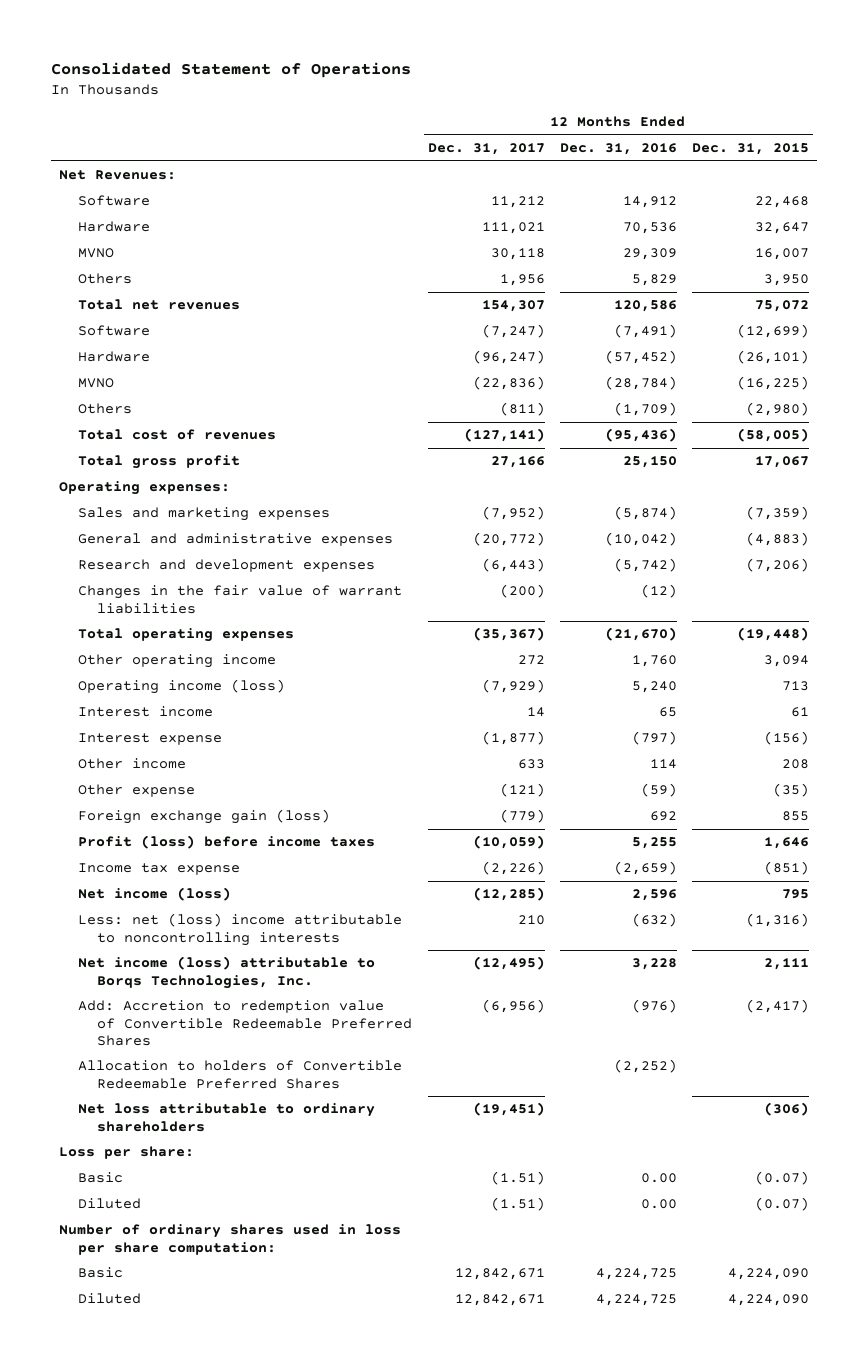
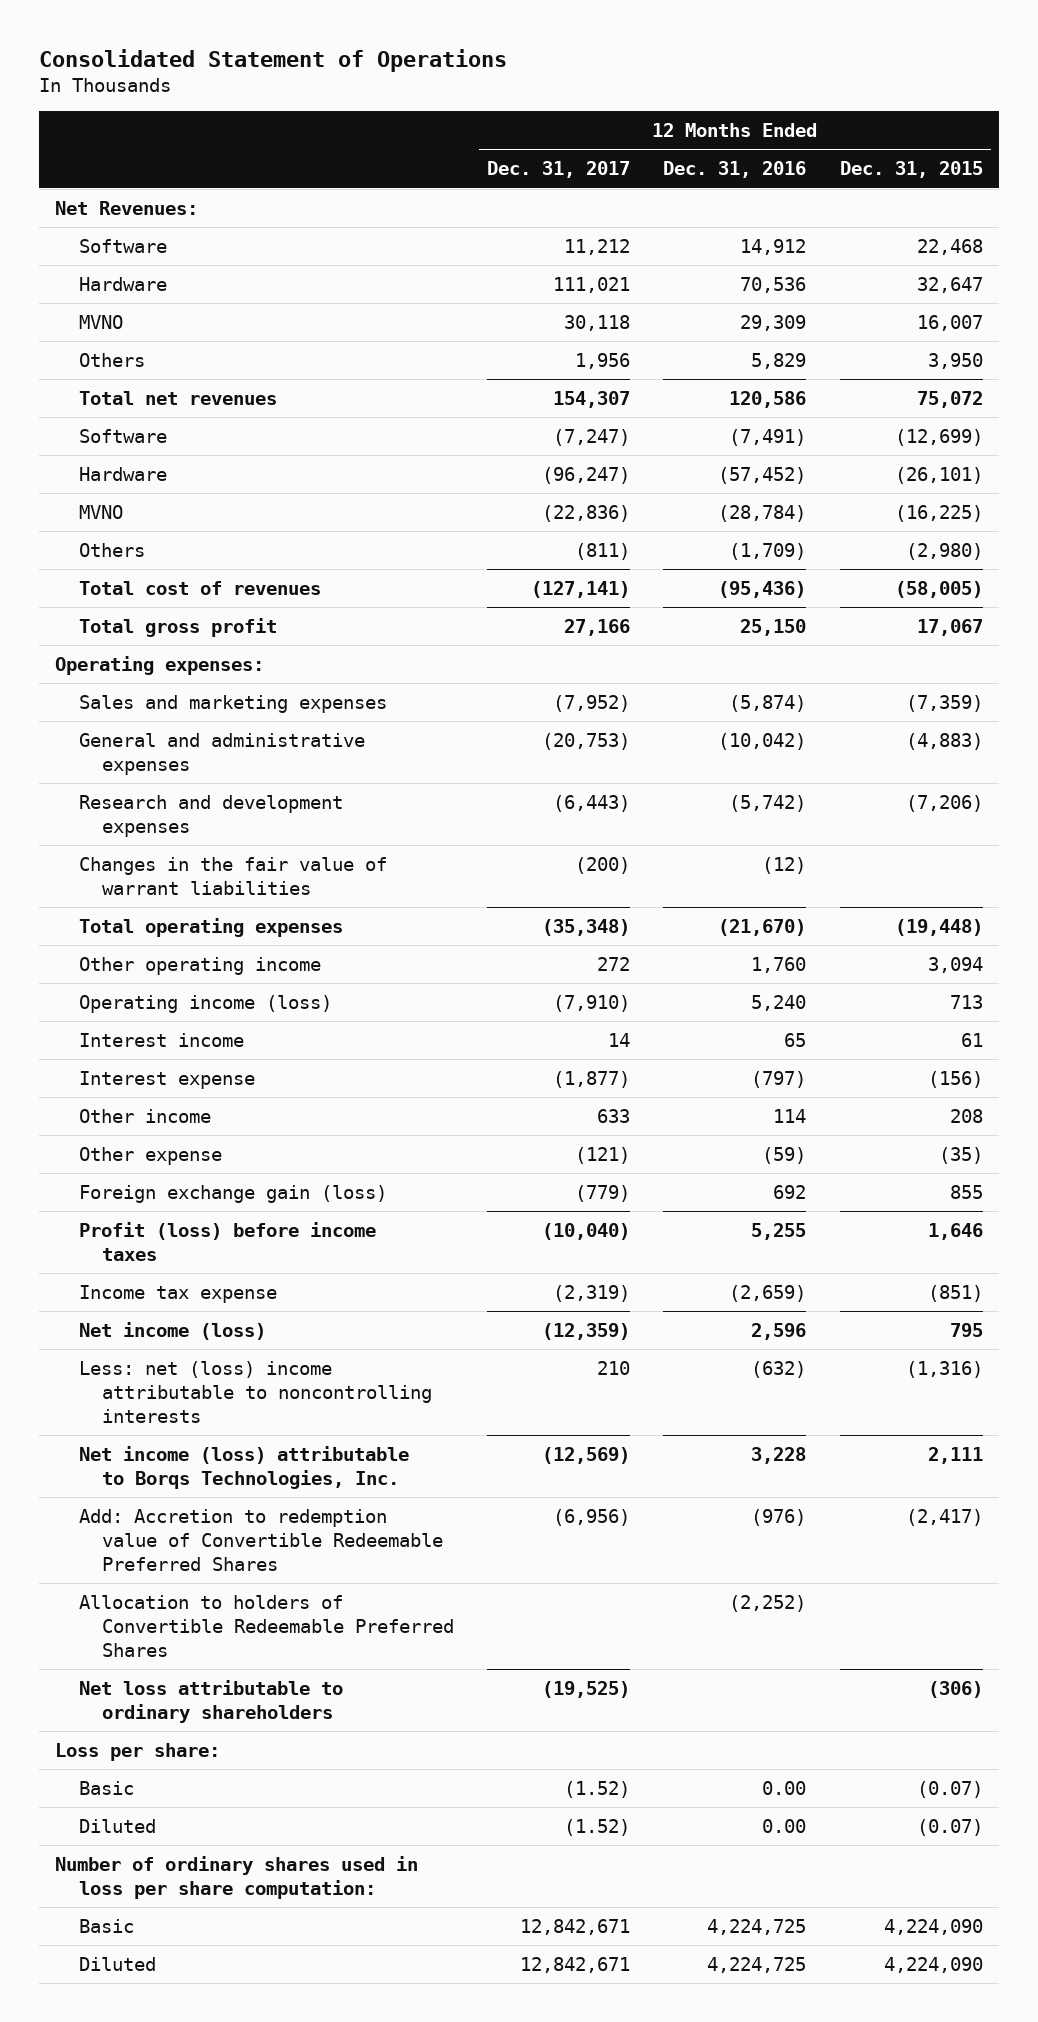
- General and administrative expenses | (20,772) | (10,042) | (4,883)
+ General and administrative expenses | (20,753) | (10,042) | (4,883)
- Total operating expenses | (35,367) | (21,670) | (19,448)
+ Total operating expenses | (35,348) | (21,670) | (19,448)
- Operating income (loss) | (7,929) | 5,240 | 713
+ Operating income (loss) | (7,910) | 5,240 | 713
- Profit (loss) before income taxes | (10,059) | 5,255 | 1,646
- Income tax expense | (2,226) | (2,659) | (851)
- Net income (loss) | (12,285) | 2,596 | 795
+ Profit (loss) before income taxes | (10,040) | 5,255 | 1,646
+ Income tax expense | (2,319) | (2,659) | (851)
+ Net income (loss) | (12,359) | 2,596 | 795
- Net income (loss) attributable to Borqs Technologies, Inc. | (12,495) | 3,228 | 2,111
+ Net income (loss) attributable to Borqs Technologies, Inc. | (12,569) | 3,228 | 2,111
- Net loss attributable to ordinary shareholders | (19,451) | | (306)
+ Net loss attributable to ordinary shareholders | (19,525) | | (306)
- Basic | (1.51) | 0.00 | (0.07)
- Diluted | (1.51) | 0.00 | (0.07)
+ Basic | (1.52) | 0.00 | (0.07)
+ Diluted | (1.52) | 0.00 | (0.07)

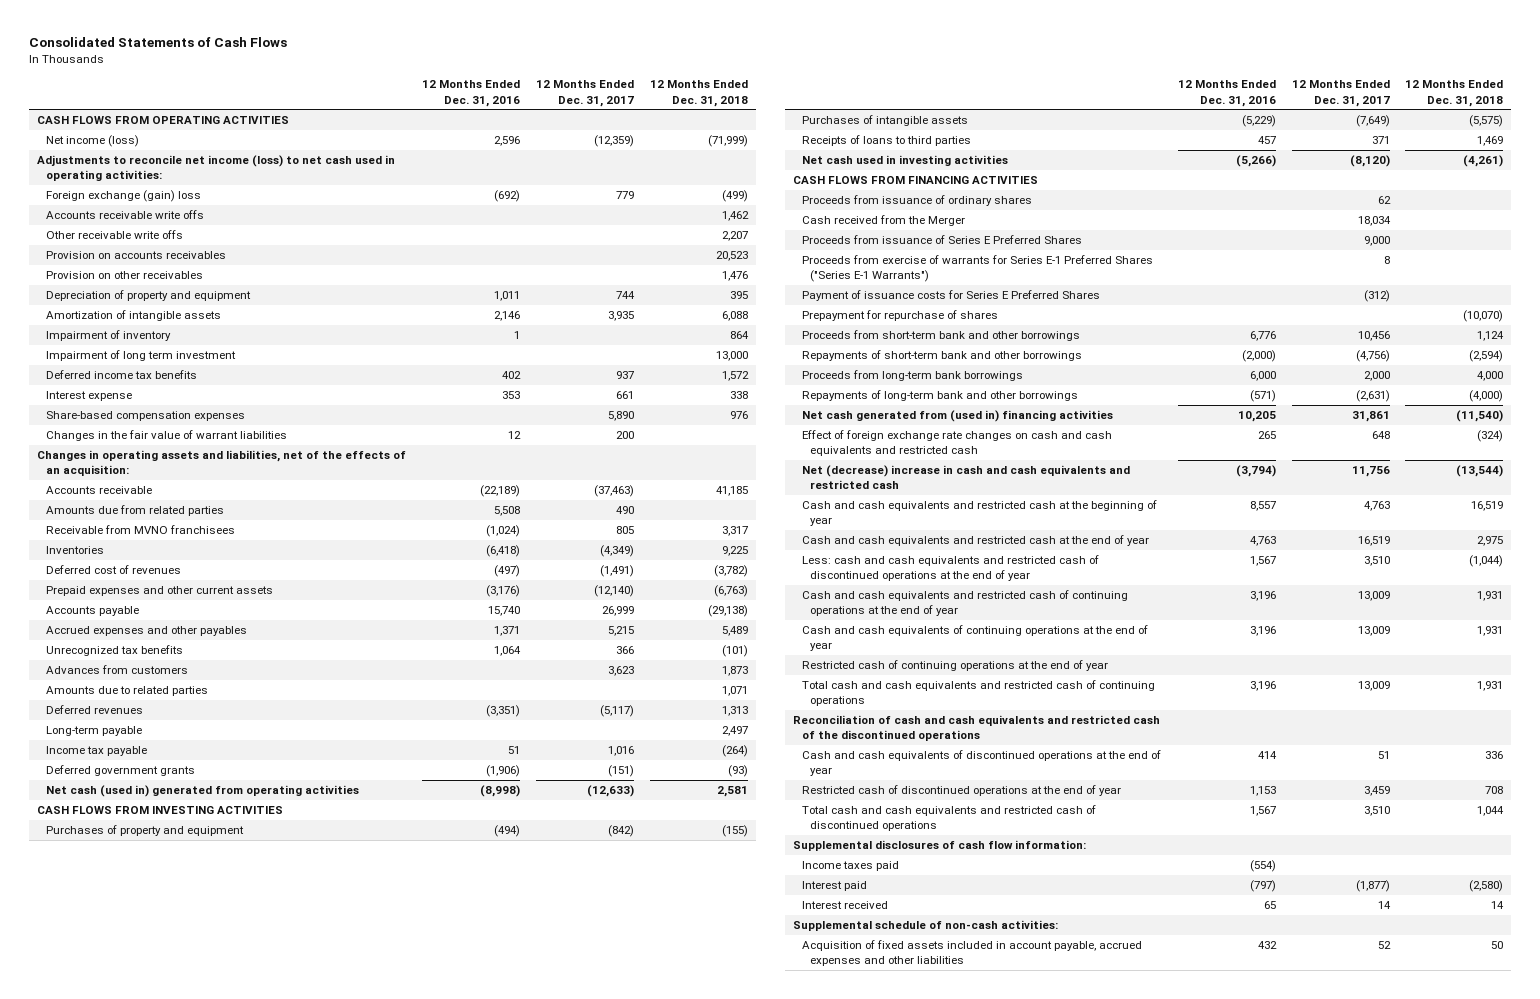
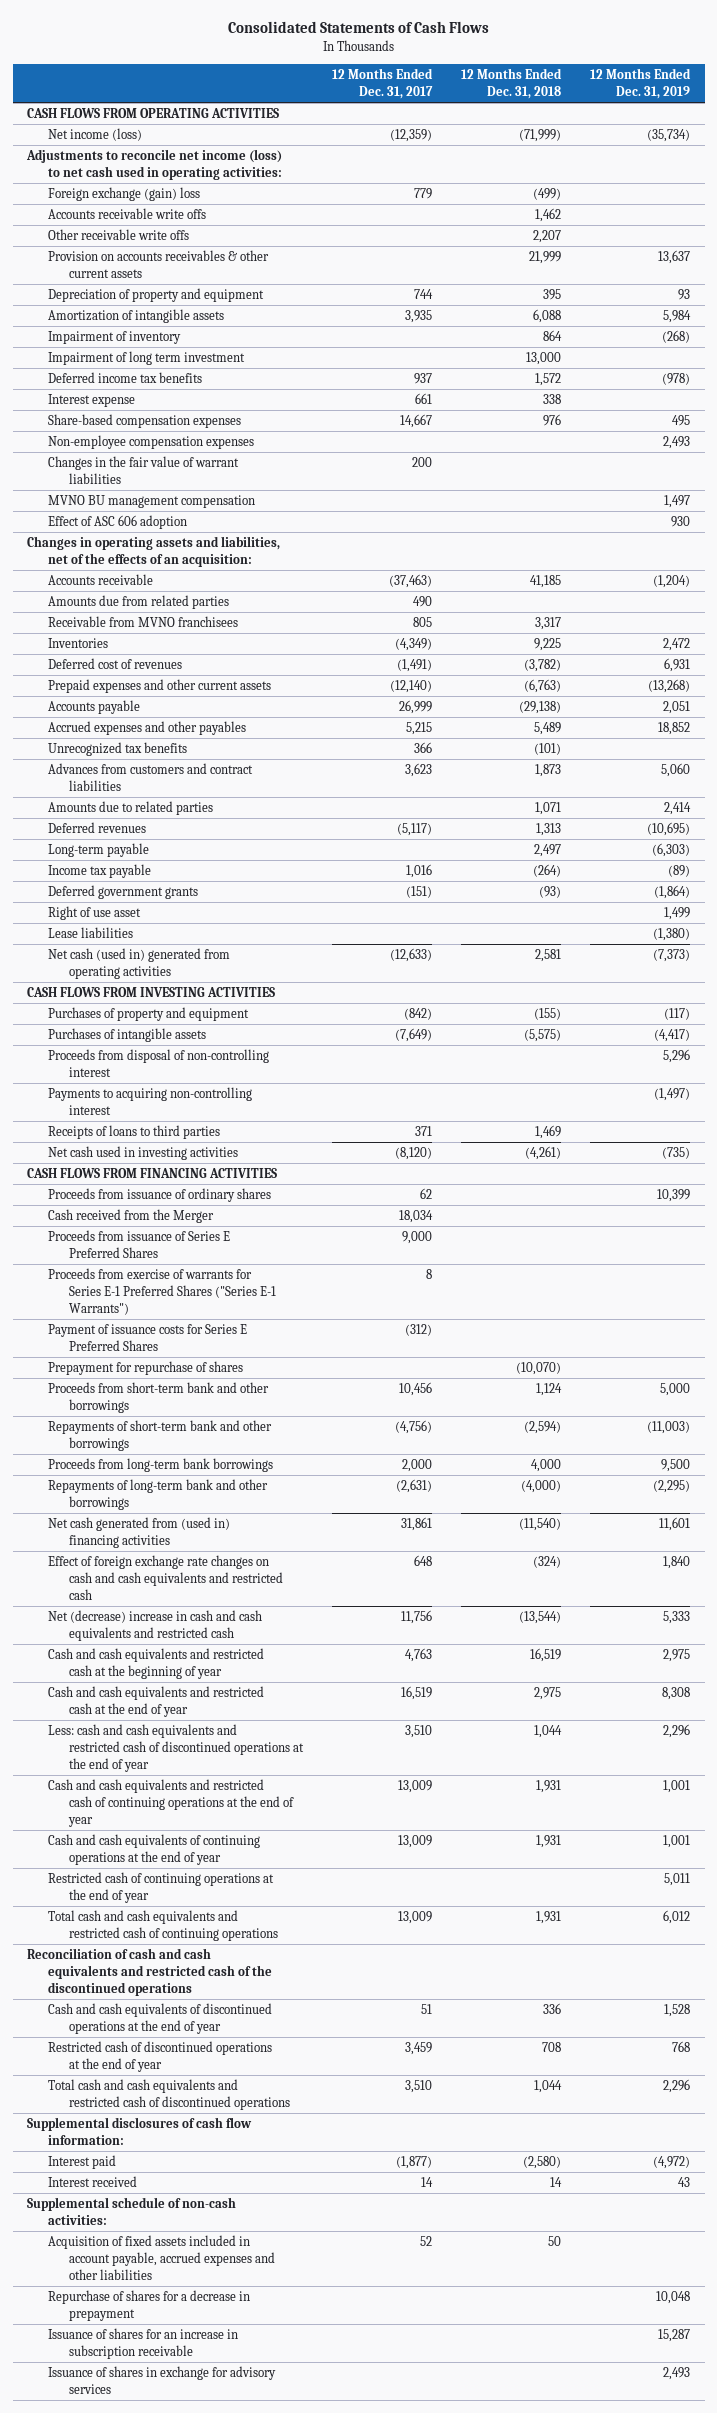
- | 12 Months Ended Dec. 31, 2016 | 12 Months Ended Dec. 31, 2017 | 12 Months Ended Dec. 31, 2018
+ | 12 Months Ended Dec. 31, 2017 | 12 Months Ended Dec. 31, 2018 | 12 Months Ended Dec. 31, 2019
- Provision on accounts receivables | | | 20,523
- Provision on other receivables | | | 1,476
+ Provision on accounts receivables & other current assets | | 21,999 | 13,637
- Share-based compensation expenses | | 5,890 | 976
+ Share-based compensation expenses | 14,667 | 976 | 495
+ Non-employee compensation expenses | | | 2,493
+ MVNO BU management compensation | | | 1,497
+ Effect of ASC 606 adoption | | | 930
- Advances from customers | | 3,623 | 1,873
+ Advances from customers and contract liabilities | 3,623 | 1,873 | 5,060
+ Right of use asset | | | 1,499
+ Lease liabilities | | | (1,380)
+ Proceeds from disposal of non-controlling interest | | | 5,296
+ Payments to acquiring non-controlling interest | | | (1,497)
- Less: cash and cash equivalents and restricted cash of discontinued operations at the end of year | 1,567 | 3,510 | (1,044)
+ Less: cash and cash equivalents and restricted cash of discontinued operations at the end of year | 3,510 | 1,044 | 2,296
- Income taxes paid | (554) | |
+ Repurchase of shares for a decrease in prepayment | | | 10,048
+ Issuance of shares for an increase in subscription receivable | | | 15,287
+ Issuance of shares in exchange for advisory services | | | 2,493

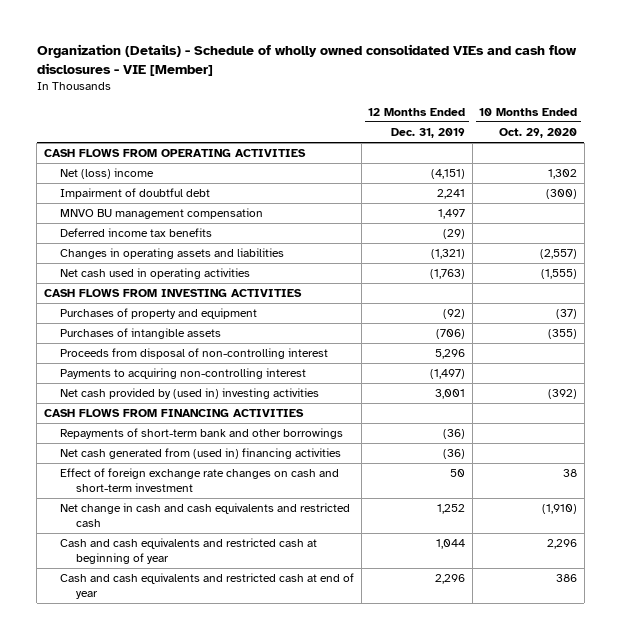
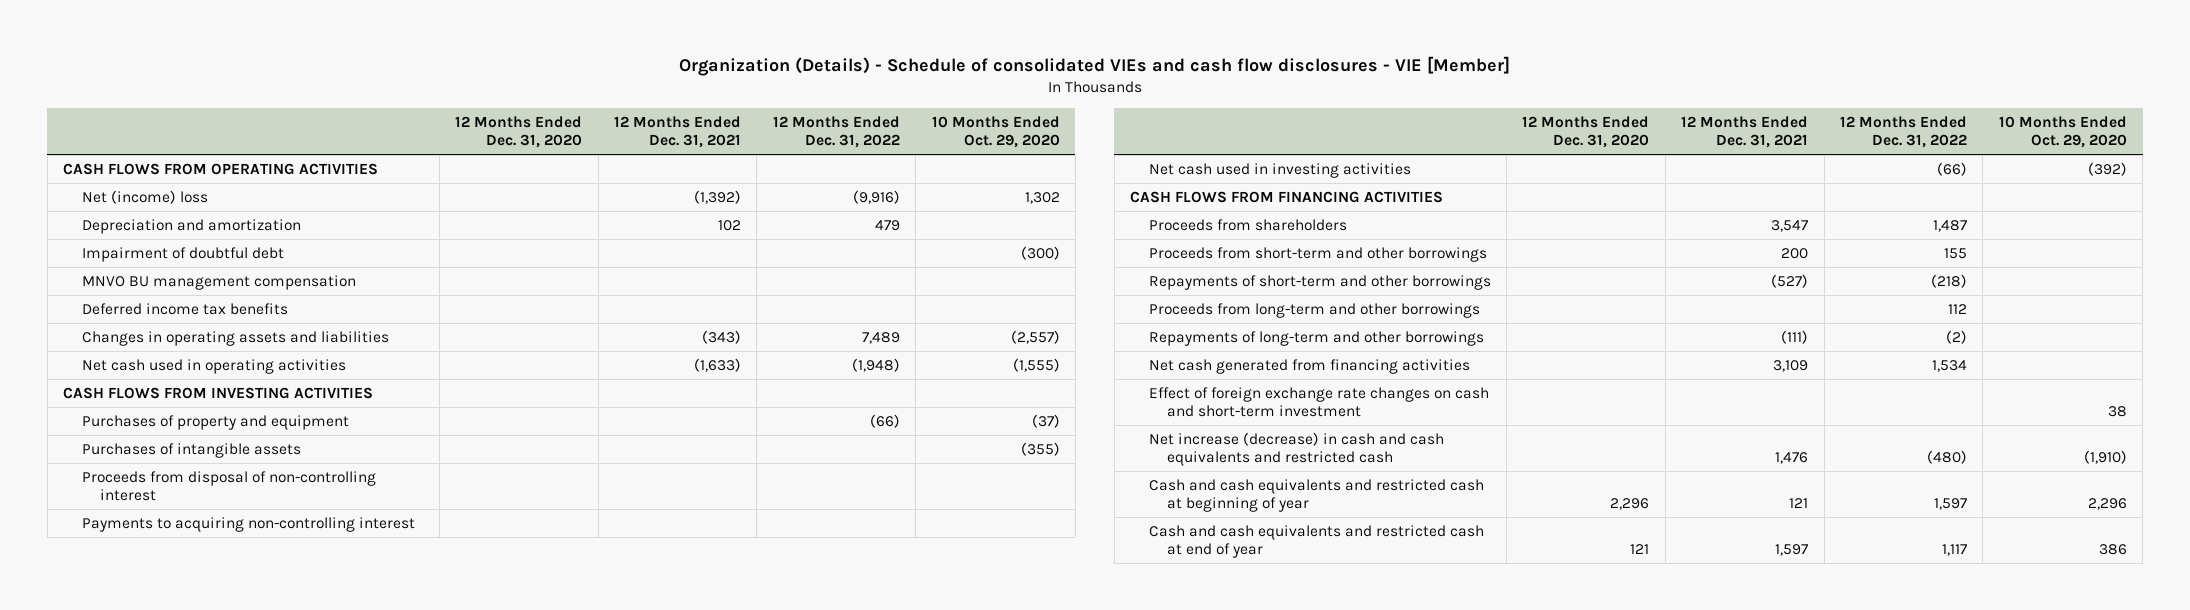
- Organization (Details) - Schedule of wholly owned consolidated VIEs and cash flow disclosures - VIE [Member]
+ Organization (Details) - Schedule of consolidated VIEs and cash flow disclosures - VIE [Member]
- | 12 Months Ended Dec. 31, 2019 | 10 Months Ended Oct. 29, 2020
+ | 12 Months Ended Dec. 31, 2020 | 12 Months Ended Dec. 31, 2021 | 12 Months Ended Dec. 31, 2022 | 10 Months Ended Oct. 29, 2020
- Net (loss) income | (4,151) | 1,302
+ Net (income) loss | | (1,392) | (9,916) | 1,302
+ Depreciation and amortization | | 102 | 479 |
- Net cash provided by (used in) investing activities | 3,001 | (392)
+ Net cash used in investing activities | | | (66) | (392)
- Repayments of short-term bank and other borrowings | (36) |
- Net cash generated from (used in) financing activities | (36) |
+ Proceeds from shareholders | | 3,547 | 1,487 |
+ Proceeds from short-term and other borrowings | | 200 | 155 |
+ Repayments of short-term and other borrowings | | (527) | (218) |
+ Proceeds from long-term and other borrowings | | | 112 |
+ Repayments of long-term and other borrowings | | (111) | (2) |
+ Net cash generated from financing activities | | 3,109 | 1,534 |
- Net change in cash and cash equivalents and restricted cash | 1,252 | (1,910)
+ Net increase (decrease) in cash and cash equivalents and restricted cash | | 1,476 | (480) | (1,910)

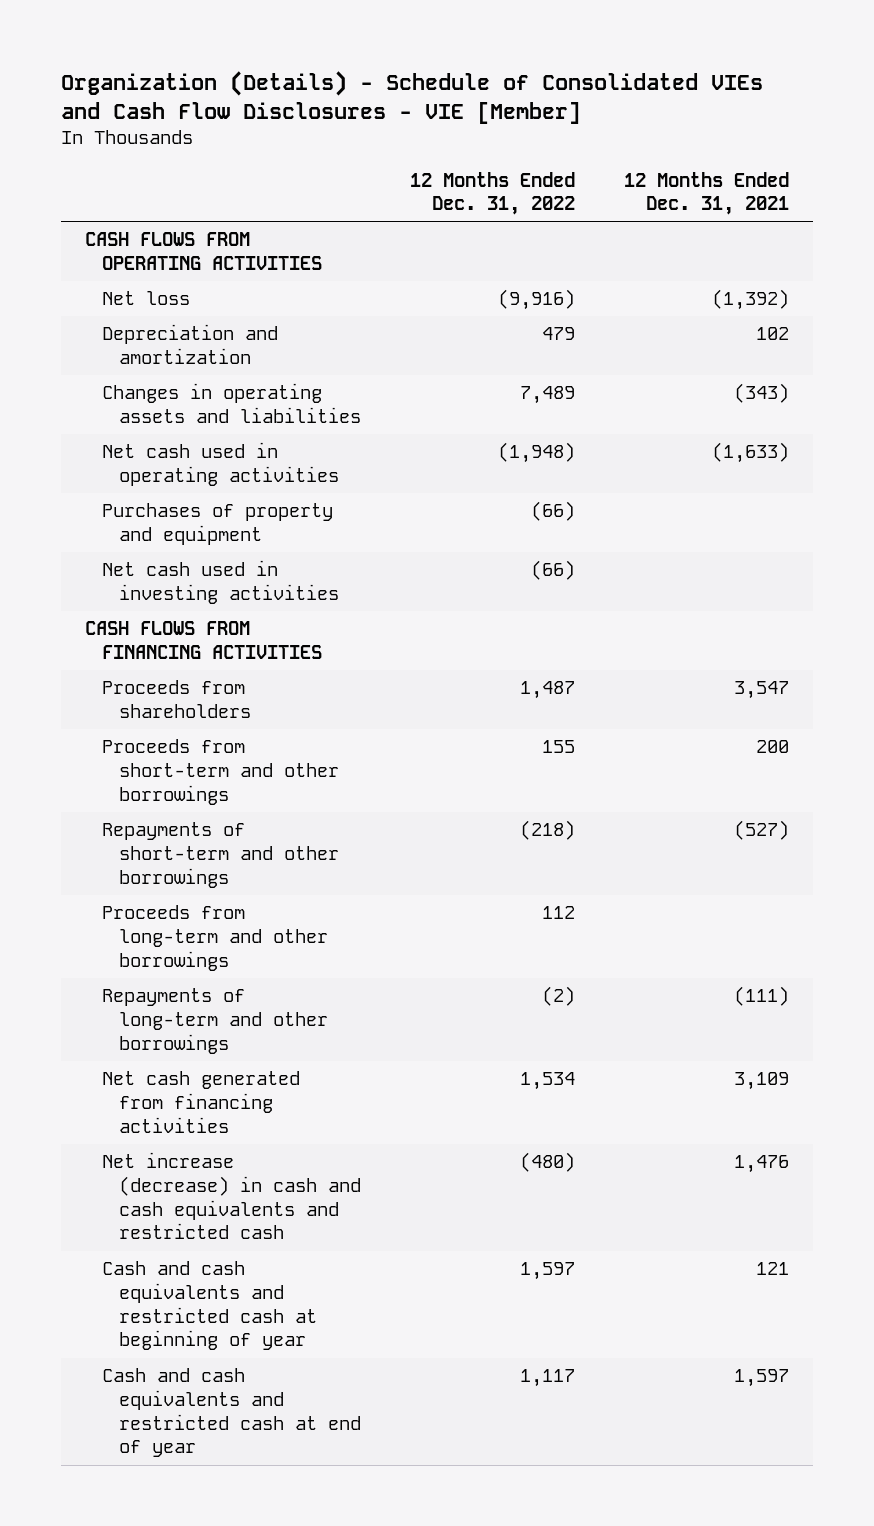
- Organization (Details) - Schedule of consolidated VIEs and cash flow disclosures - VIE [Member]
+ Organization (Details) - Schedule of Consolidated VIEs and Cash Flow Disclosures - VIE [Member]
- | 12 Months Ended Dec. 31, 2020 | 12 Months Ended Dec. 31, 2021 | 12 Months Ended Dec. 31, 2022 | 10 Months Ended Oct. 29, 2020
+ | 12 Months Ended Dec. 31, 2022 | 12 Months Ended Dec. 31, 2021
- Net (income) loss | | (1,392) | (9,916) | 1,302
+ Net loss | (9,916) | (1,392)
- Impairment of doubtful debt | | | | (300)
- MNVO BU management compensation
- Deferred income tax benefits
- CASH FLOWS FROM INVESTING ACTIVITIES
- Purchases of intangible assets | | | | (355)
- Proceeds from disposal of non-controlling interest
- Payments to acquiring non-controlling interest
- Effect of foreign exchange rate changes on cash and short-term investment | | | | 38

